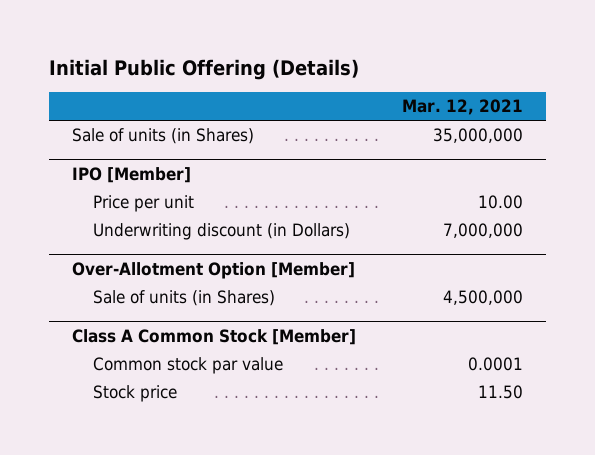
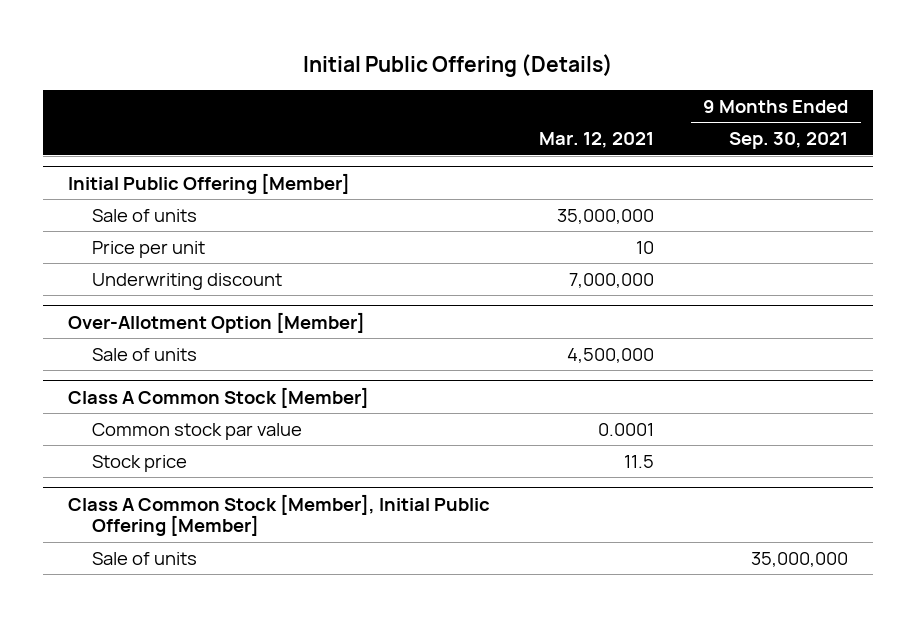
- | Mar. 12, 2021
+ | Mar. 12, 2021 | 9 Months Ended Sep. 30, 2021
- Sale of units (in Shares) | 35,000,000
- IPO [Member]
- Price per unit | 10.00
- Underwriting discount (in Dollars) | 7,000,000
+ Initial Public Offering [Member]
+ Sale of units | 35,000,000 |
+ Price per unit | 10 |
+ Underwriting discount | 7,000,000 |
@ Over-Allotment Option [Member]
- Sale of units (in Shares) | 4,500,000
+ Sale of units | 4,500,000 |
@ Class A Common Stock [Member]
- Stock price | 11.50
+ Stock price | 11.5 |
+ Class A Common Stock [Member], Initial Public Offering [Member]
+ Sale of units | | 35,000,000

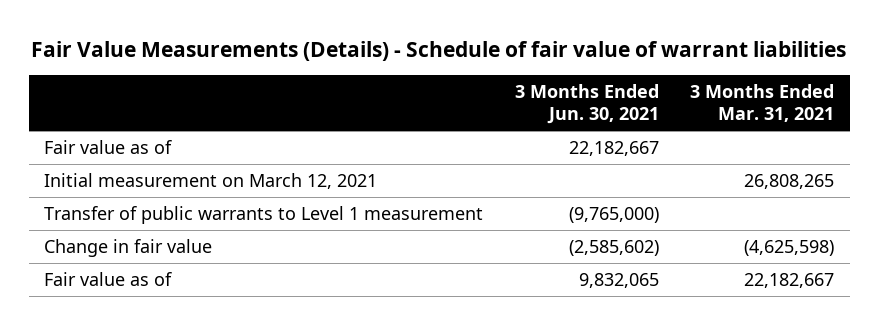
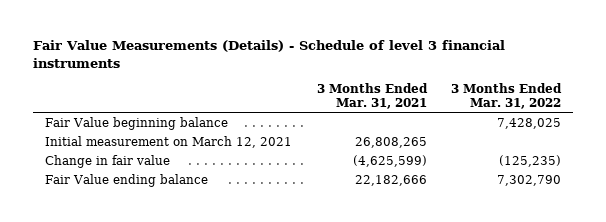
- Fair Value Measurements (Details) - Schedule of fair value of warrant liabilities
+ Fair Value Measurements (Details) - Schedule of level 3 financial instruments
- | 3 Months Ended Jun. 30, 2021 | 3 Months Ended Mar. 31, 2021
+ | 3 Months Ended Mar. 31, 2021 | 3 Months Ended Mar. 31, 2022
- Fair value as of | 22,182,667 |
+ Fair Value beginning balance | | 7,428,025
- Transfer of public warrants to Level 1 measurement | (9,765,000) |
- Change in fair value | (2,585,602) | (4,625,598)
- Fair value as of | 9,832,065 | 22,182,667
+ Change in fair value | (4,625,599) | (125,235)
+ Fair Value ending balance | 22,182,666 | 7,302,790

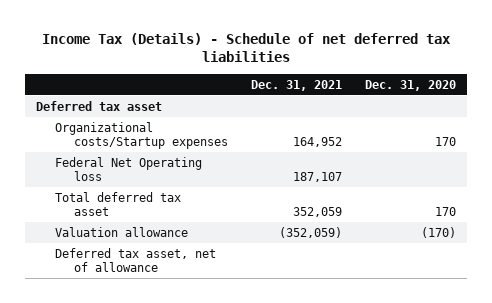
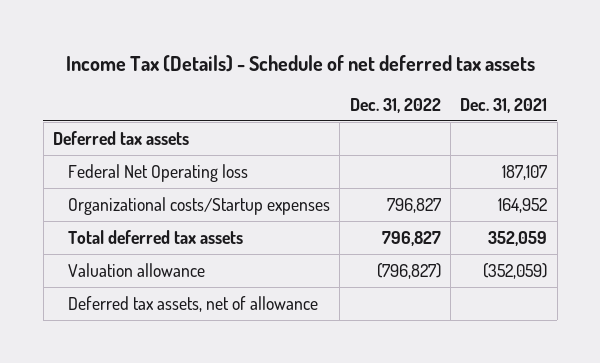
- Income Tax (Details) - Schedule of net deferred tax liabilities
+ Income Tax (Details) - Schedule of net deferred tax assets
- | Dec. 31, 2021 | Dec. 31, 2020
+ | Dec. 31, 2022 | Dec. 31, 2021
- Deferred tax asset
+ Deferred tax assets
- Total deferred tax asset | 352,059 | 170
moved down: Organizational costs/Startup expenses | 796,827 | 164,952
+ Total deferred tax assets | 796,827 | 352,059
- Deferred tax asset, net of allowance
+ Deferred tax assets, net of allowance

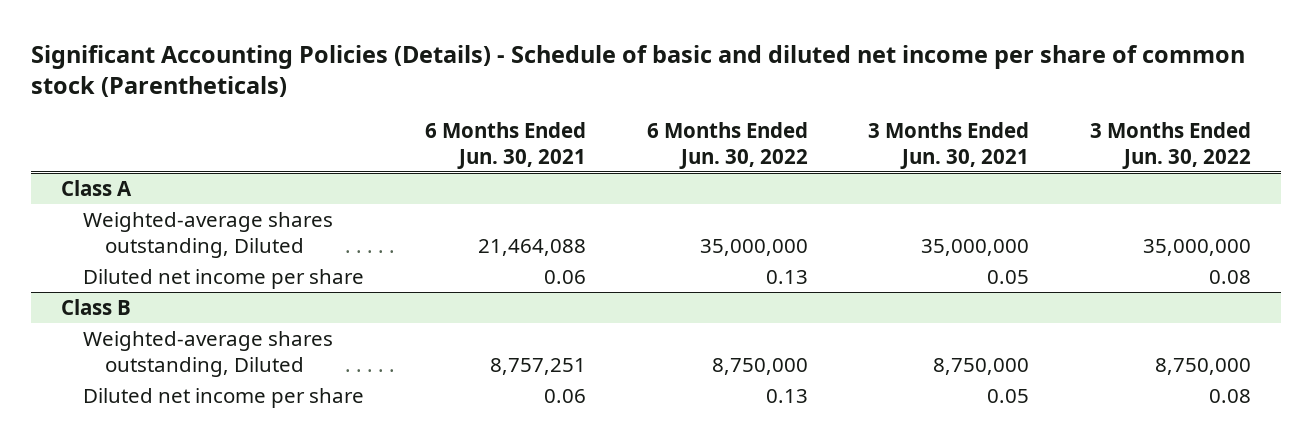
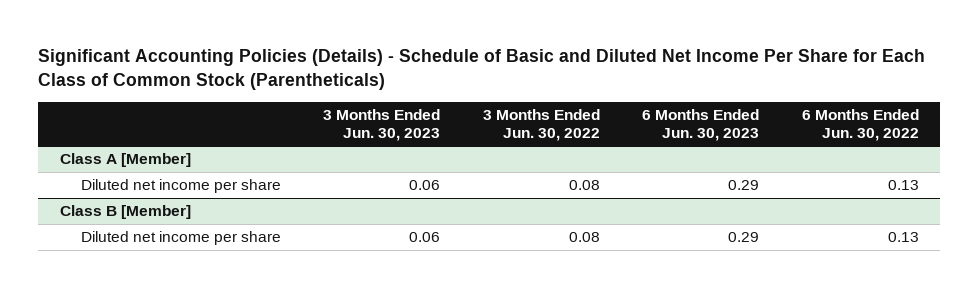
- Significant Accounting Policies (Details) - Schedule of basic and diluted net income per share of common stock (Parentheticals)
+ Significant Accounting Policies (Details) - Schedule of Basic and Diluted Net Income Per Share for Each Class of Common Stock (Parentheticals)
- | 6 Months Ended Jun. 30, 2021 | 6 Months Ended Jun. 30, 2022 | 3 Months Ended Jun. 30, 2021 | 3 Months Ended Jun. 30, 2022
+ | 3 Months Ended Jun. 30, 2023 | 3 Months Ended Jun. 30, 2022 | 6 Months Ended Jun. 30, 2023 | 6 Months Ended Jun. 30, 2022
- Class A
- Weighted-average shares outstanding, Diluted | 21,464,088 | 35,000,000 | 35,000,000 | 35,000,000
+ Class A [Member]
- Class B
- Weighted-average shares outstanding, Diluted | 8,757,251 | 8,750,000 | 8,750,000 | 8,750,000
+ Class B [Member]

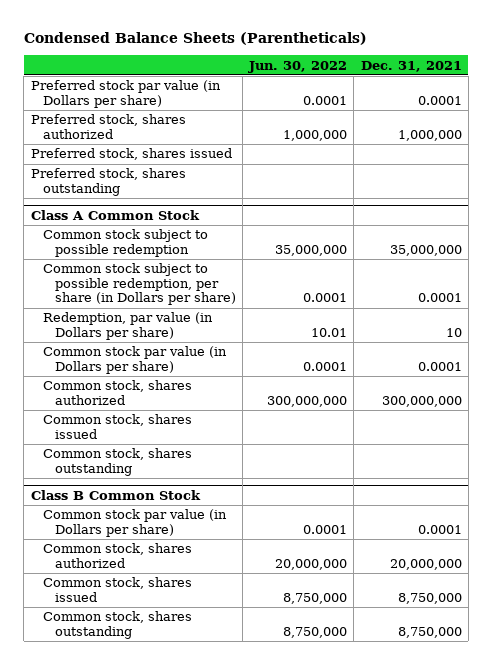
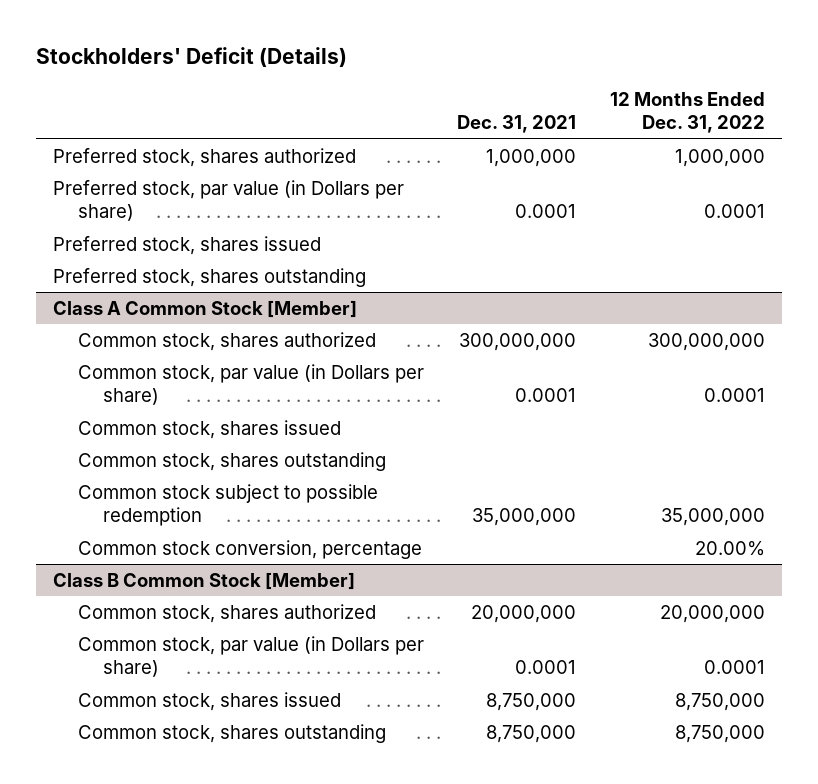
- Condensed Balance Sheets (Parentheticals)
+ Stockholders' Deficit (Details)
- | Jun. 30, 2022 | Dec. 31, 2021
+ | Dec. 31, 2021 | 12 Months Ended Dec. 31, 2022
- Preferred stock par value (in Dollars per share) | 0.0001 | 0.0001
+ Preferred stock, par value (in Dollars per share) | 0.0001 | 0.0001
- Class A Common Stock
- Common stock subject to possible redemption | 35,000,000 | 35,000,000
- Common stock subject to possible redemption, per share (in Dollars per share) | 0.0001 | 0.0001
- Redemption, par value (in Dollars per share) | 10.01 | 10
- Common stock par value (in Dollars per share) | 0.0001 | 0.0001
+ Class A Common Stock [Member]
+ Common stock, par value (in Dollars per share) | 0.0001 | 0.0001
- Class B Common Stock
- Common stock par value (in Dollars per share) | 0.0001 | 0.0001
+ Common stock subject to possible redemption | 35,000,000 | 35,000,000
+ Common stock conversion, percentage | | 20.00%
+ Class B Common Stock [Member]
+ Common stock, par value (in Dollars per share) | 0.0001 | 0.0001

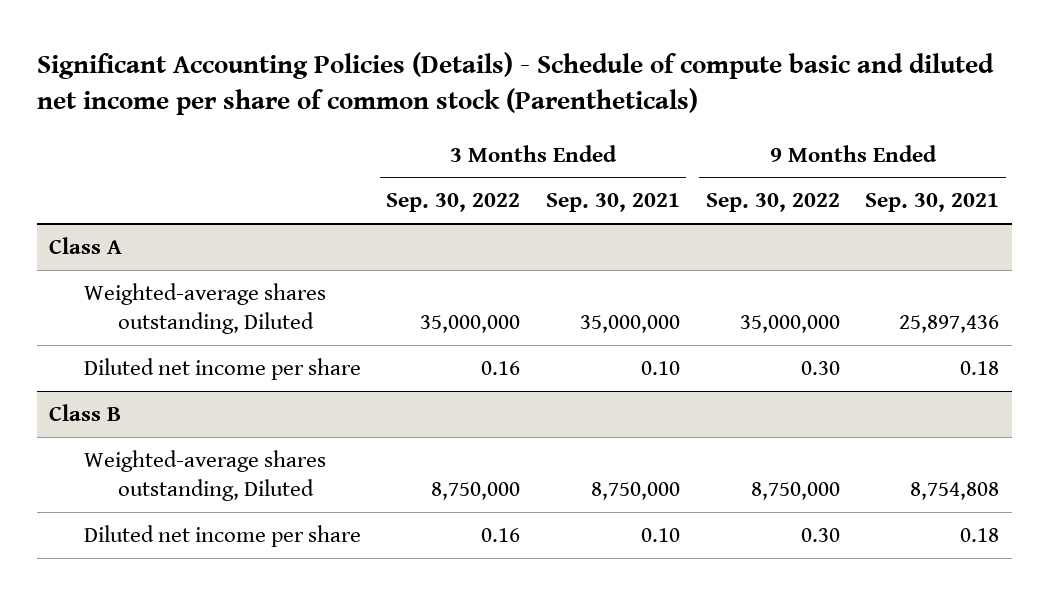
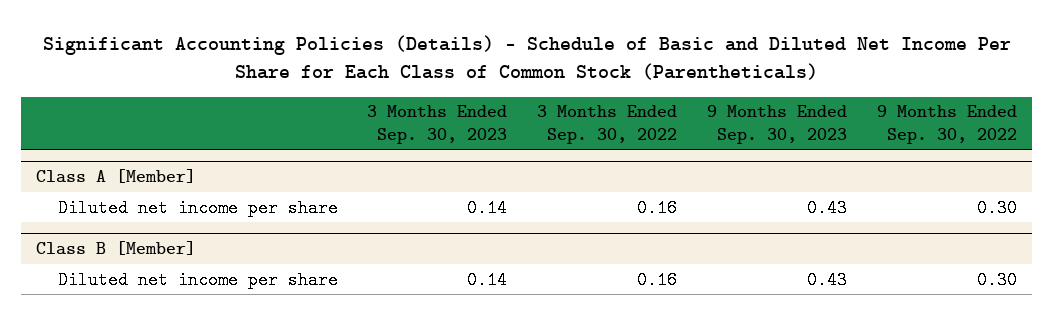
- Significant Accounting Policies (Details) - Schedule of compute basic and diluted net income per share of common stock (Parentheticals)
+ Significant Accounting Policies (Details) - Schedule of Basic and Diluted Net Income Per Share for Each Class of Common Stock (Parentheticals)
- | 3 Months Ended Sep. 30, 2022 | 3 Months Ended Sep. 30, 2021 | 9 Months Ended Sep. 30, 2022 | 9 Months Ended Sep. 30, 2021
+ | 3 Months Ended Sep. 30, 2023 | 3 Months Ended Sep. 30, 2022 | 9 Months Ended Sep. 30, 2023 | 9 Months Ended Sep. 30, 2022
- Class A
- Weighted-average shares outstanding, Diluted | 35,000,000 | 35,000,000 | 35,000,000 | 25,897,436
+ Class A [Member]
- Class B
- Weighted-average shares outstanding, Diluted | 8,750,000 | 8,750,000 | 8,750,000 | 8,754,808
+ Class B [Member]

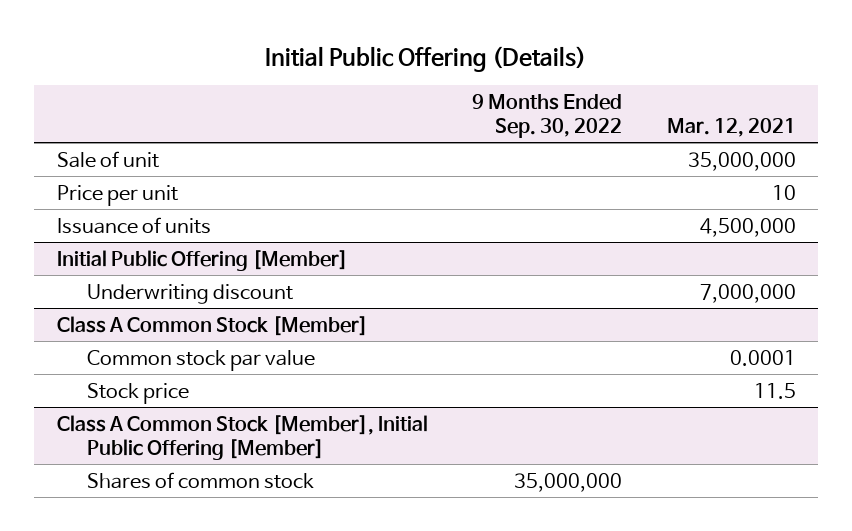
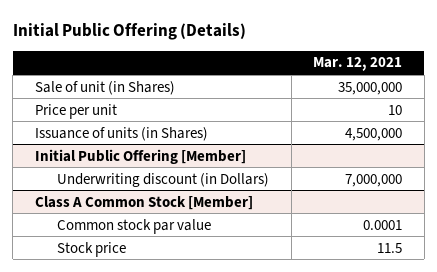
- | 9 Months Ended Sep. 30, 2022 | Mar. 12, 2021
+ | Mar. 12, 2021
- Sale of unit | | 35,000,000
+ Sale of unit (in Shares) | 35,000,000
- Issuance of units | | 4,500,000
+ Issuance of units (in Shares) | 4,500,000
@ Initial Public Offering [Member]
- Underwriting discount | | 7,000,000
+ Underwriting discount (in Dollars) | 7,000,000
- Class A Common Stock [Member], Initial Public Offering [Member]
- Shares of common stock | 35,000,000 |

